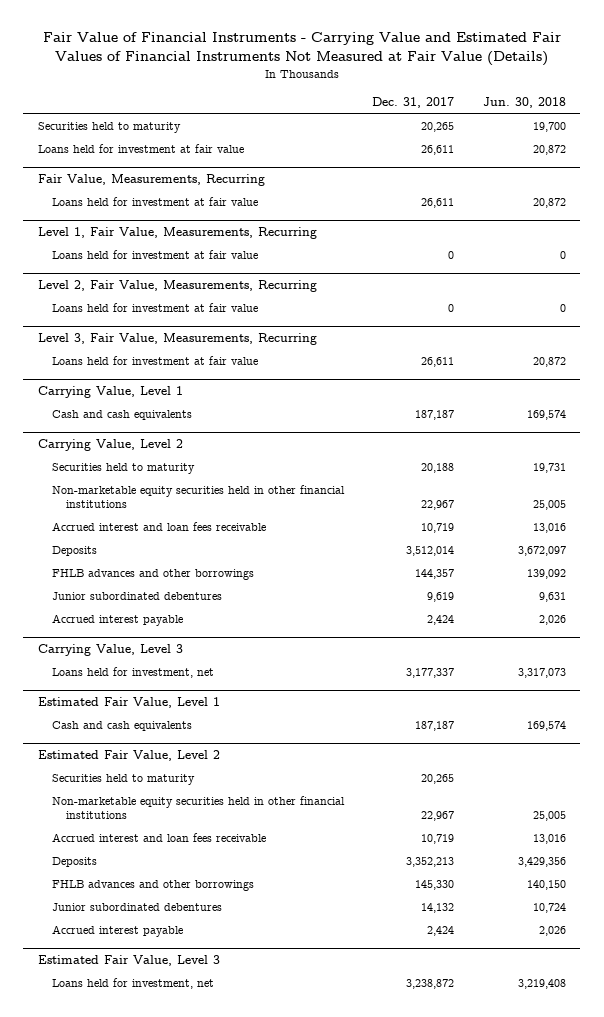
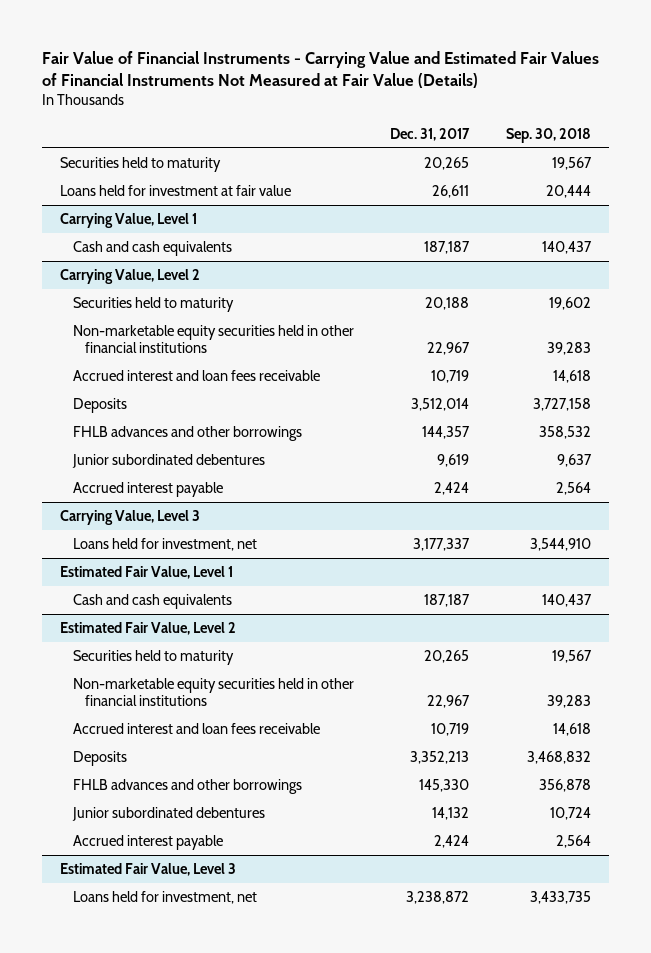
- | Dec. 31, 2017 | Jun. 30, 2018
+ | Dec. 31, 2017 | Sep. 30, 2018
- Fair Value, Measurements, Recurring
- Loans held for investment at fair value | 26,611 | 20,872
- Level 1, Fair Value, Measurements, Recurring
- Loans held for investment at fair value | 0 | 0
- Level 2, Fair Value, Measurements, Recurring
- Loans held for investment at fair value | 0 | 0
- Level 3, Fair Value, Measurements, Recurring
- Loans held for investment at fair value | 26,611 | 20,872

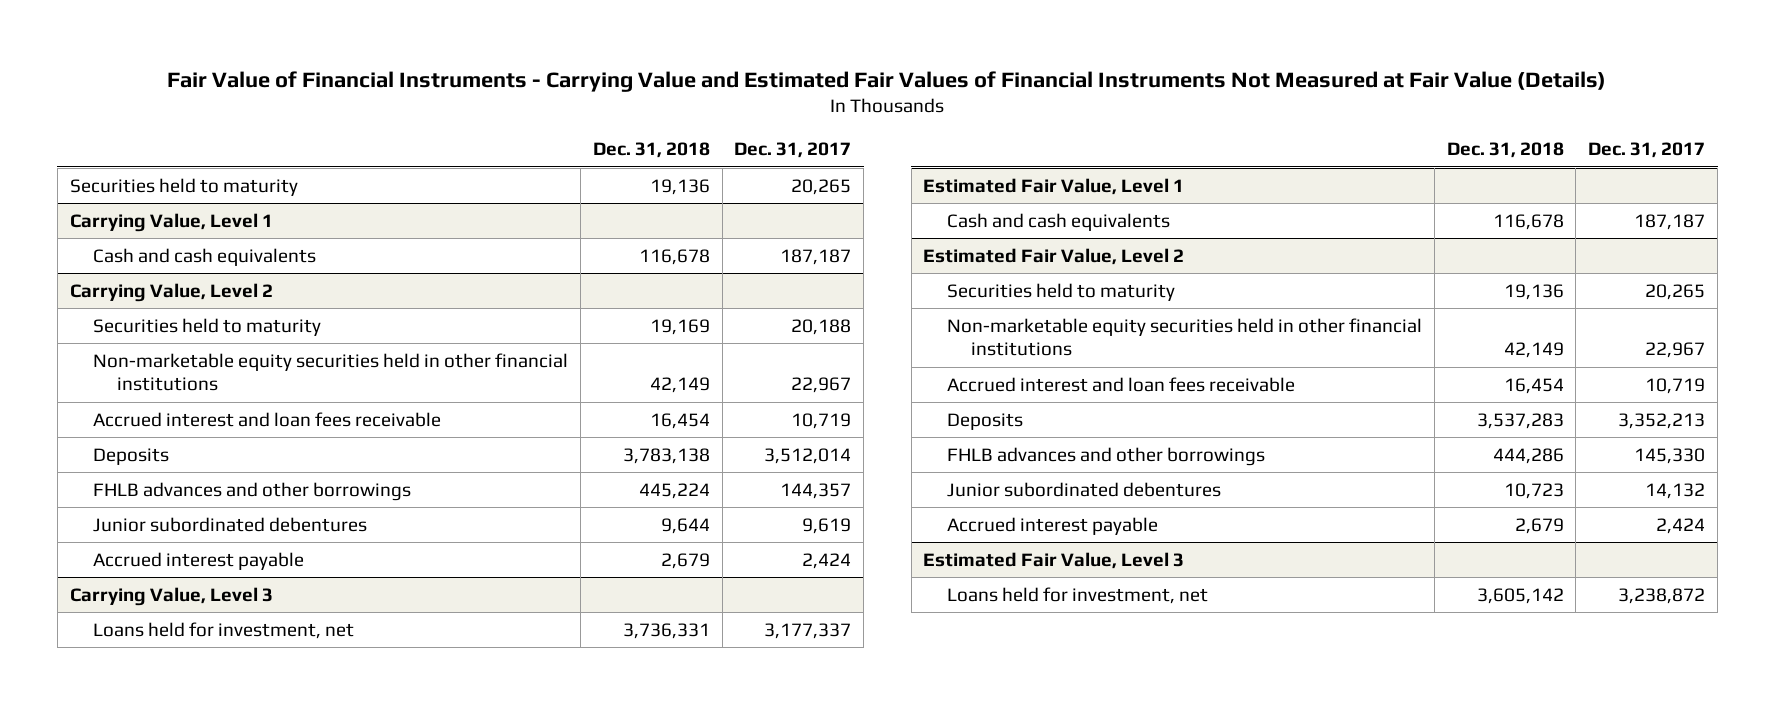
- | Dec. 31, 2017 | Sep. 30, 2018
+ | Dec. 31, 2018 | Dec. 31, 2017
- Loans held for investment at fair value | 26,611 | 20,444

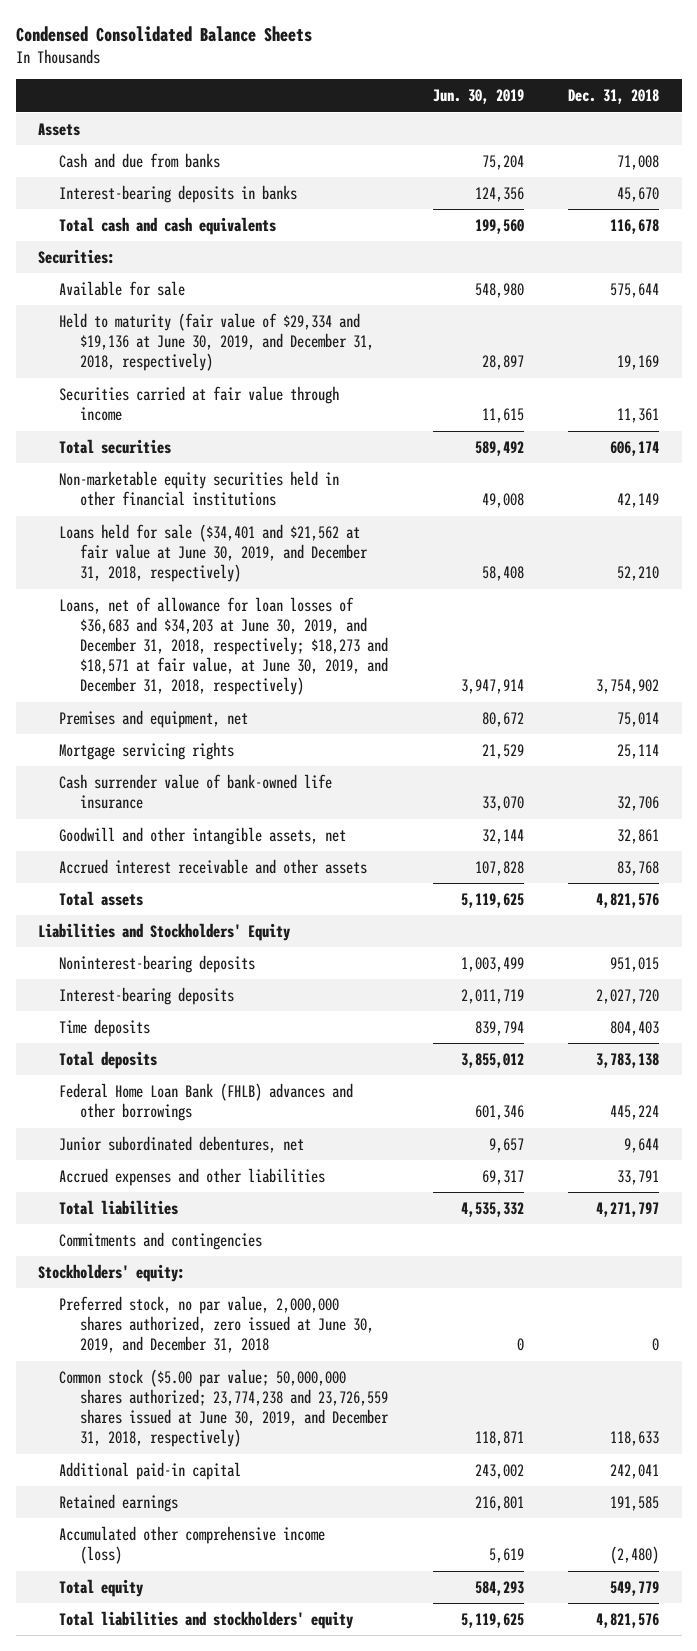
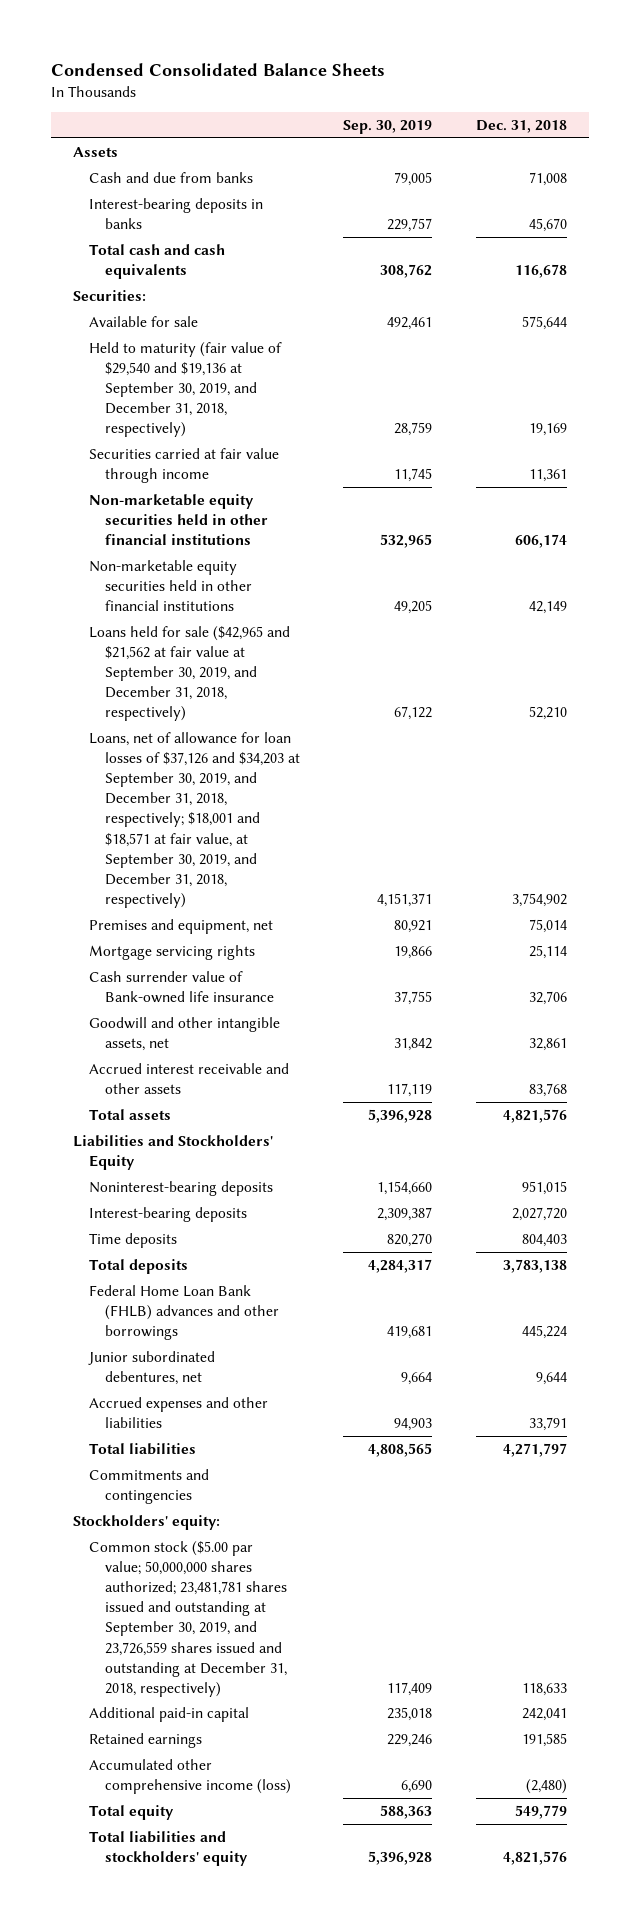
- | Jun. 30, 2019 | Dec. 31, 2018
+ | Sep. 30, 2019 | Dec. 31, 2018
- Held to maturity (fair value of $29,334 and $19,136 at June 30, 2019, and December 31, 2018, respectively) | 28,897 | 19,169
+ Held to maturity (fair value of $29,540 and $19,136 at September 30, 2019, and December 31, 2018, respectively) | 28,759 | 19,169
- Total securities | 589,492 | 606,174
+ Non-marketable equity securities held in other financial institutions | 532,965 | 606,174
- Loans held for sale ($34,401 and $21,562 at fair value at June 30, 2019, and December 31, 2018, respectively) | 58,408 | 52,210
- Loans, net of allowance for loan losses of $36,683 and $34,203 at June 30, 2019, and December 31, 2018, respectively; $18,273 and $18,571 at fair value, at June 30, 2019, and December 31, 2018, respectively) | 3,947,914 | 3,754,902
+ Loans held for sale ($42,965 and $21,562 at fair value at September 30, 2019, and December 31, 2018, respectively) | 67,122 | 52,210
+ Loans, net of allowance for loan losses of $37,126 and $34,203 at September 30, 2019, and December 31, 2018, respectively; $18,001 and $18,571 at fair value, at September 30, 2019, and December 31, 2018, respectively) | 4,151,371 | 3,754,902
- Cash surrender value of bank-owned life insurance | 33,070 | 32,706
+ Cash surrender value of Bank-owned life insurance | 37,755 | 32,706
- Preferred stock, no par value, 2,000,000 shares authorized, zero issued at June 30, 2019, and December 31, 2018 | 0 | 0
- Common stock ($5.00 par value; 50,000,000 shares authorized; 23,774,238 and 23,726,559 shares issued at June 30, 2019, and December 31, 2018, respectively) | 118,871 | 118,633
+ Common stock ($5.00 par value; 50,000,000 shares authorized; 23,481,781 shares issued and outstanding at September 30, 2019, and 23,726,559 shares issued and outstanding at December 31, 2018, respectively) | 117,409 | 118,633

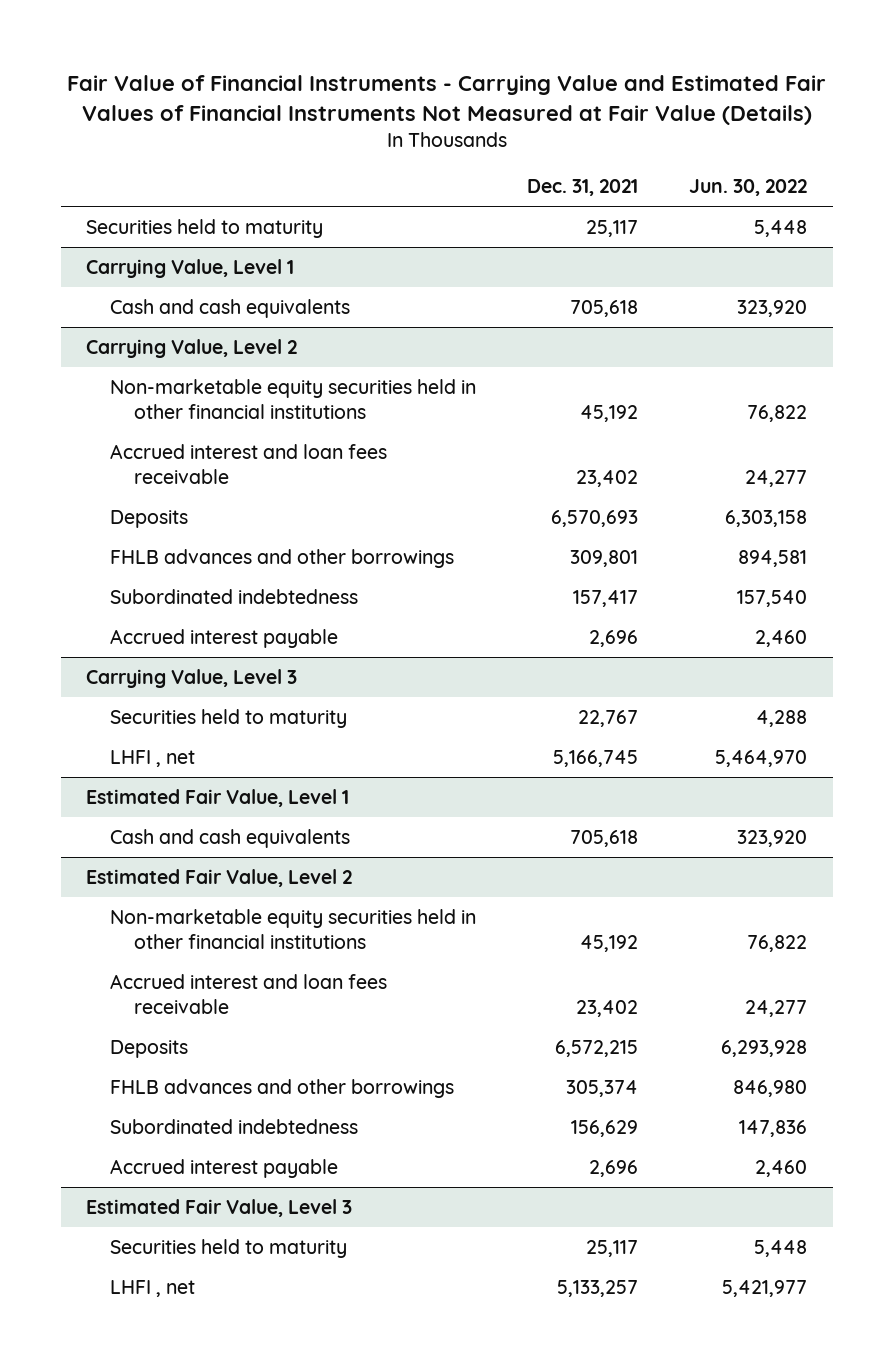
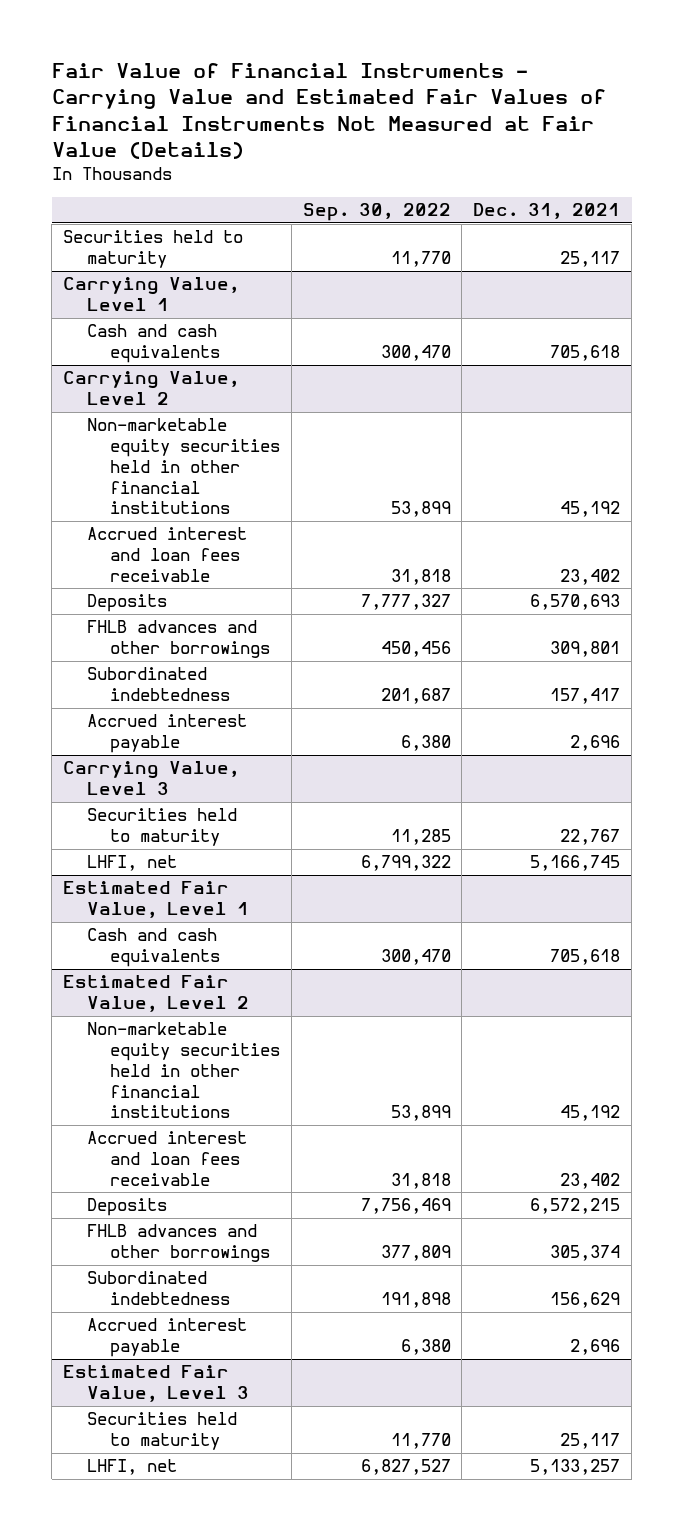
- | Dec. 31, 2021 | Jun. 30, 2022
+ | Sep. 30, 2022 | Dec. 31, 2021
@ Carrying Value, Level 3
- LHFI , net | 5,166,745 | 5,464,970
+ LHFI, net | 6,799,322 | 5,166,745
@ Estimated Fair Value, Level 3
- LHFI , net | 5,133,257 | 5,421,977
+ LHFI, net | 6,827,527 | 5,133,257

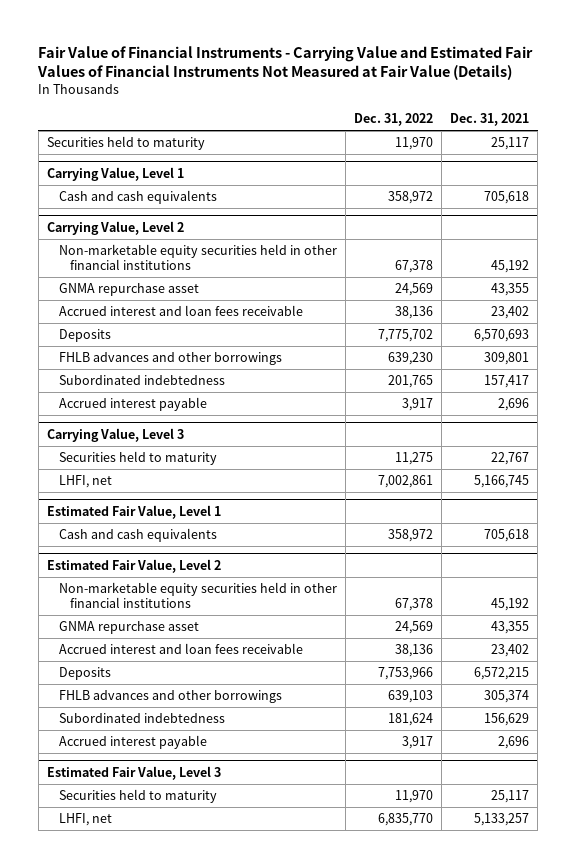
- | Sep. 30, 2022 | Dec. 31, 2021
+ | Dec. 31, 2022 | Dec. 31, 2021
@ Carrying Value, Level 2
+ GNMA repurchase asset | 24,569 | 43,355
@ Estimated Fair Value, Level 2
+ GNMA repurchase asset | 24,569 | 43,355

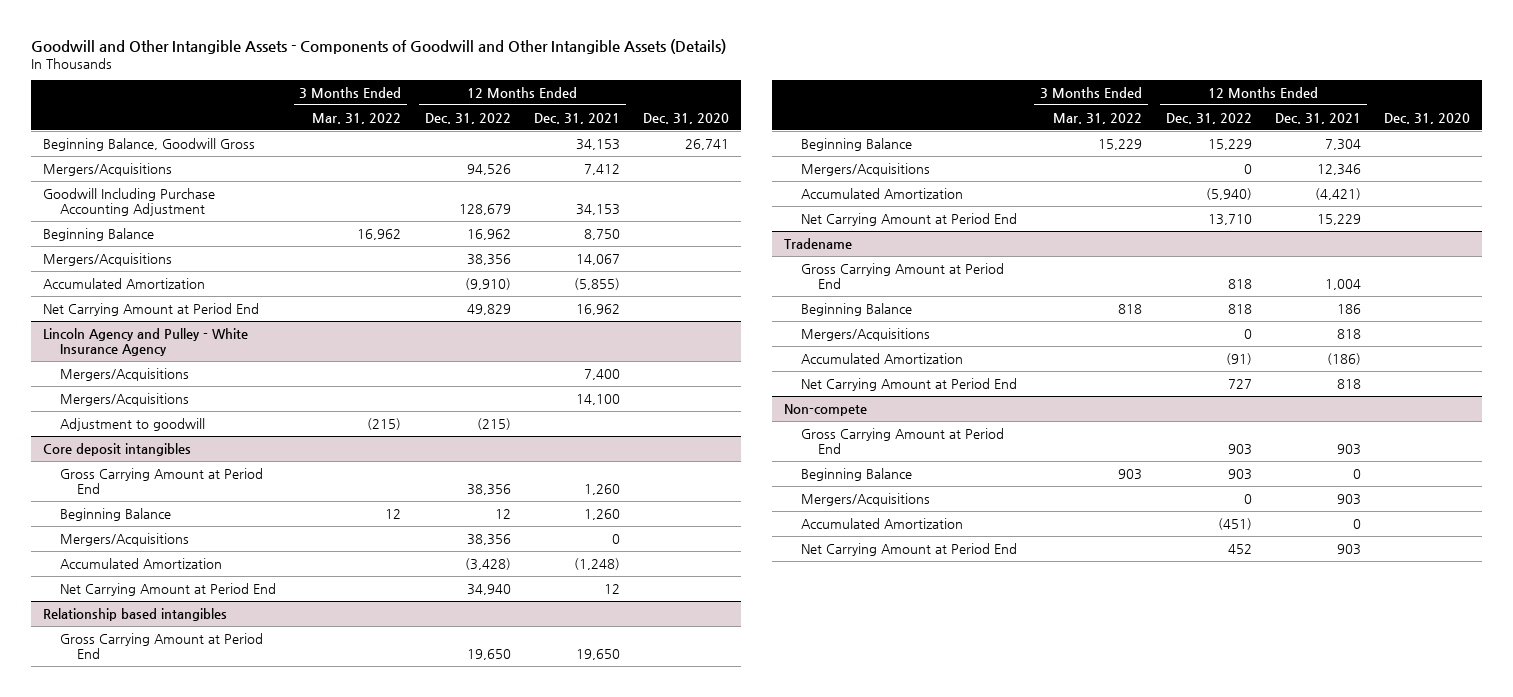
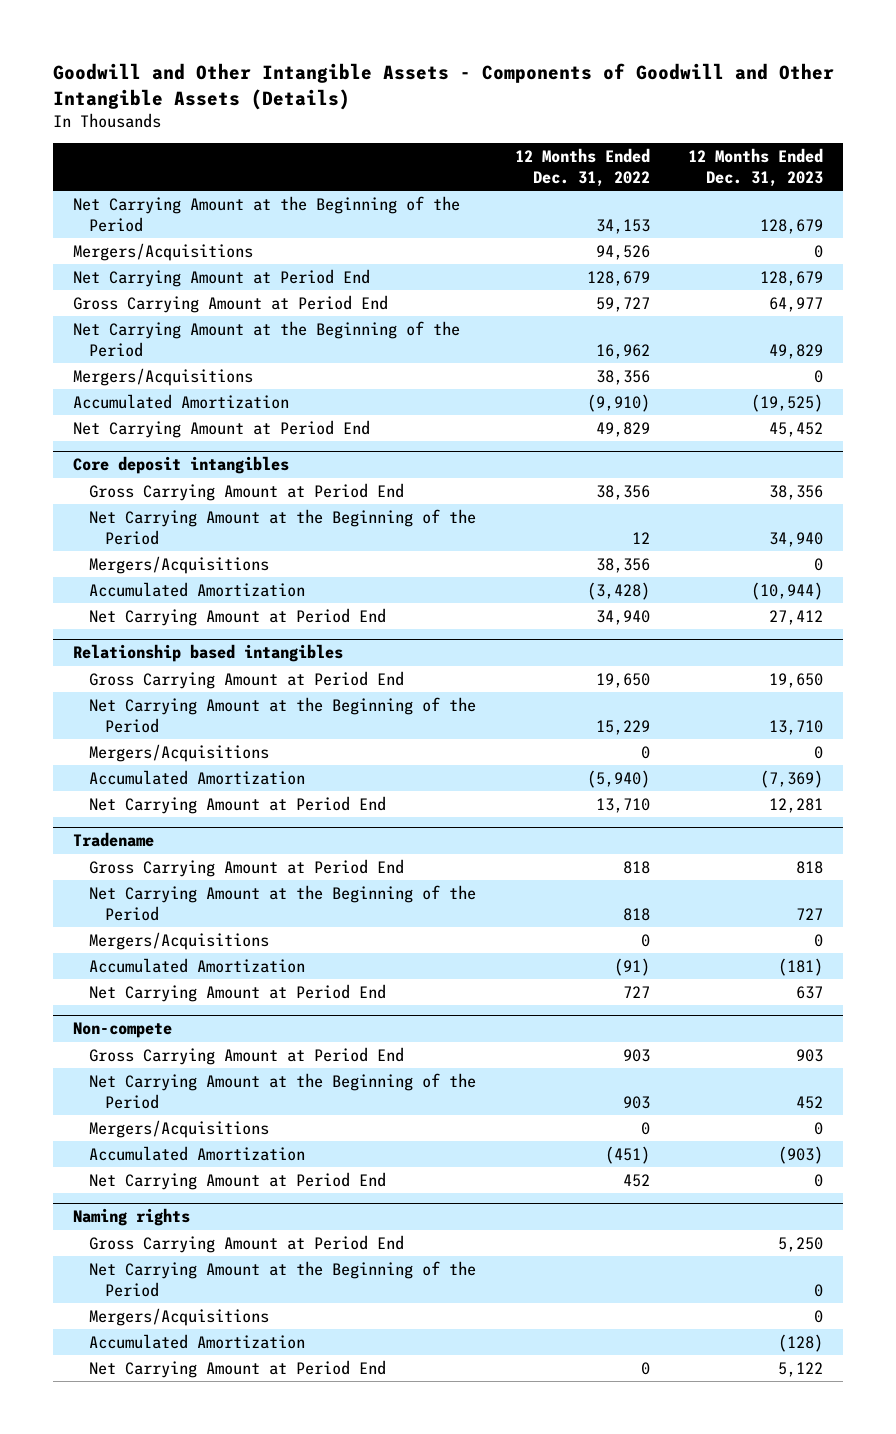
- | 3 Months Ended Mar. 31, 2022 | 12 Months Ended Dec. 31, 2022 | 12 Months Ended Dec. 31, 2021 | Dec. 31, 2020
+ | 12 Months Ended Dec. 31, 2022 | 12 Months Ended Dec. 31, 2023
- Beginning Balance, Goodwill Gross | | | 34,153 | 26,741
+ Net Carrying Amount at the Beginning of the Period | 34,153 | 128,679
- Goodwill Including Purchase Accounting Adjustment | | 128,679 | 34,153 |
- Beginning Balance | 16,962 | 16,962 | 8,750 |
+ Net Carrying Amount at Period End | 128,679 | 128,679
+ Gross Carrying Amount at Period End | 59,727 | 64,977
+ Net Carrying Amount at the Beginning of the Period | 16,962 | 49,829
- Lincoln Agency and Pulley - White Insurance Agency
- Mergers/Acquisitions | | | 7,400 |
- Mergers/Acquisitions | | | 14,100 |
- Adjustment to goodwill | (215) | (215) | |
@ Core deposit intangibles
- Beginning Balance | 12 | 12 | 1,260 |
+ Net Carrying Amount at the Beginning of the Period | 12 | 34,940
@ Relationship based intangibles
- Beginning Balance | 15,229 | 15,229 | 7,304 |
+ Net Carrying Amount at the Beginning of the Period | 15,229 | 13,710
@ Tradename
- Beginning Balance | 818 | 818 | 186 |
+ Net Carrying Amount at the Beginning of the Period | 818 | 727
@ Non-compete
- Beginning Balance | 903 | 903 | 0 |
+ Net Carrying Amount at the Beginning of the Period | 903 | 452
+ Naming rights
+ Gross Carrying Amount at Period End | | 5,250
+ Net Carrying Amount at the Beginning of the Period | | 0
+ Mergers/Acquisitions | | 0
+ Accumulated Amortization | | (128)
+ Net Carrying Amount at Period End | 0 | 5,122

